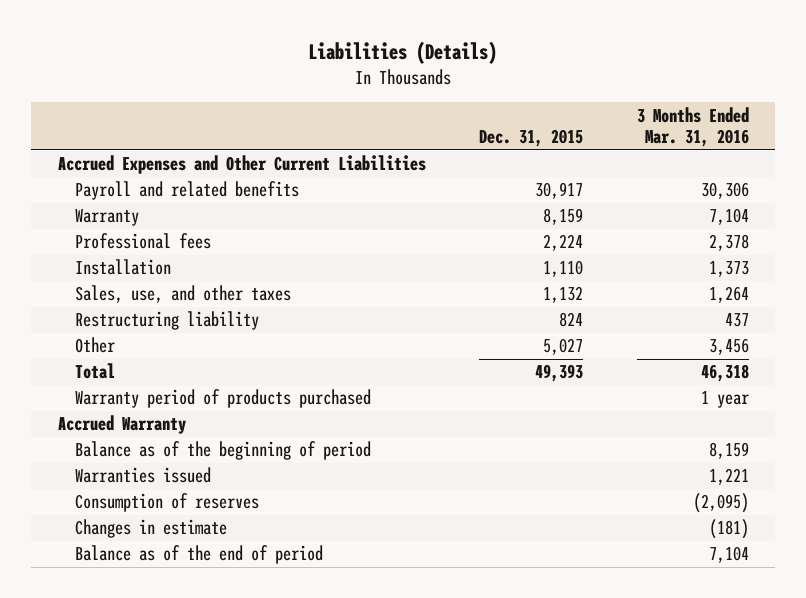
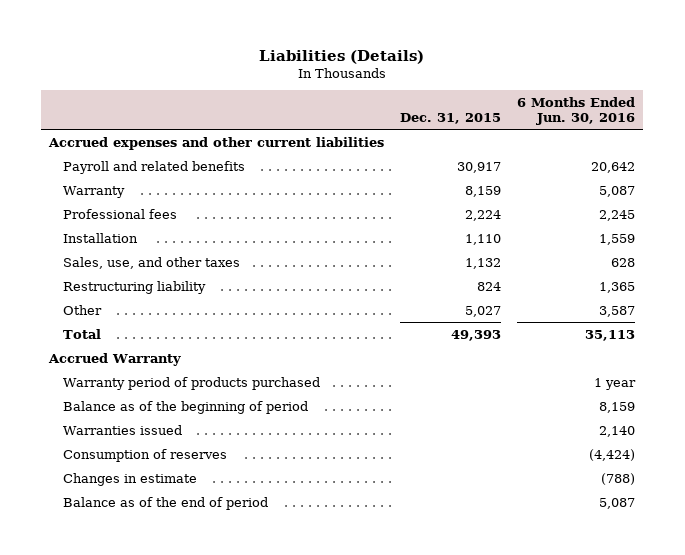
- | Dec. 31, 2015 | 3 Months Ended Mar. 31, 2016
+ | Dec. 31, 2015 | 6 Months Ended Jun. 30, 2016
- Accrued Expenses and Other Current Liabilities
+ Accrued expenses and other current liabilities
moved down: Warranty period of products purchased | | 1 year

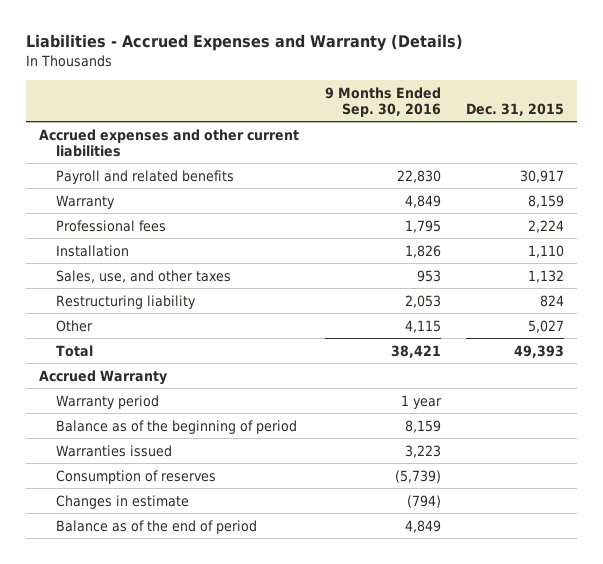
- Liabilities (Details)
+ Liabilities - Accrued Expenses and Warranty (Details)
- | Dec. 31, 2015 | 6 Months Ended Jun. 30, 2016
+ | 9 Months Ended Sep. 30, 2016 | Dec. 31, 2015
- Warranty period of products purchased | | 1 year
+ Warranty period | 1 year |

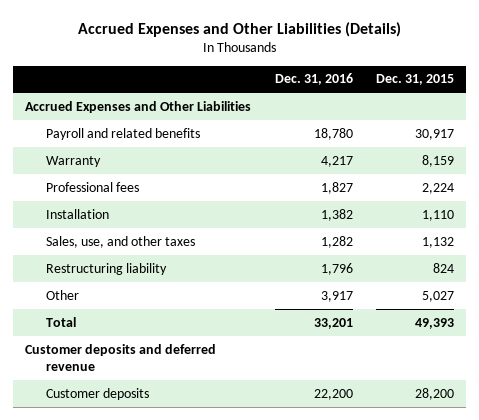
- Liabilities - Accrued Expenses and Warranty (Details)
+ Accrued Expenses and Other Liabilities (Details)
- | 9 Months Ended Sep. 30, 2016 | Dec. 31, 2015
+ | Dec. 31, 2016 | Dec. 31, 2015
- Accrued expenses and other current liabilities
+ Accrued Expenses and Other Liabilities
- Accrued Warranty
- Warranty period | 1 year |
- Balance as of the beginning of period | 8,159 |
- Warranties issued | 3,223 |
- Consumption of reserves | (5,739) |
- Changes in estimate | (794) |
- Balance as of the end of period | 4,849 |
+ Customer deposits and deferred revenue
+ Customer deposits | 22,200 | 28,200

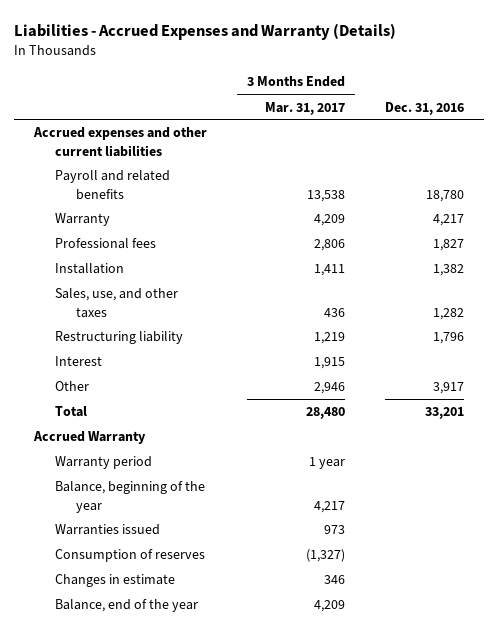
- Accrued Expenses and Other Liabilities (Details)
+ Liabilities - Accrued Expenses and Warranty (Details)
- | Dec. 31, 2016 | Dec. 31, 2015
+ | 3 Months Ended Mar. 31, 2017 | Dec. 31, 2016
- Accrued Expenses and Other Liabilities
+ Accrued expenses and other current liabilities
+ Interest | 1,915 |
- Customer deposits and deferred revenue
- Customer deposits | 22,200 | 28,200
+ Accrued Warranty
+ Warranty period | 1 year |
+ Balance, beginning of the year | 4,217 |
+ Warranties issued | 973 |
+ Consumption of reserves | (1,327) |
+ Changes in estimate | 346 |
+ Balance, end of the year | 4,209 |

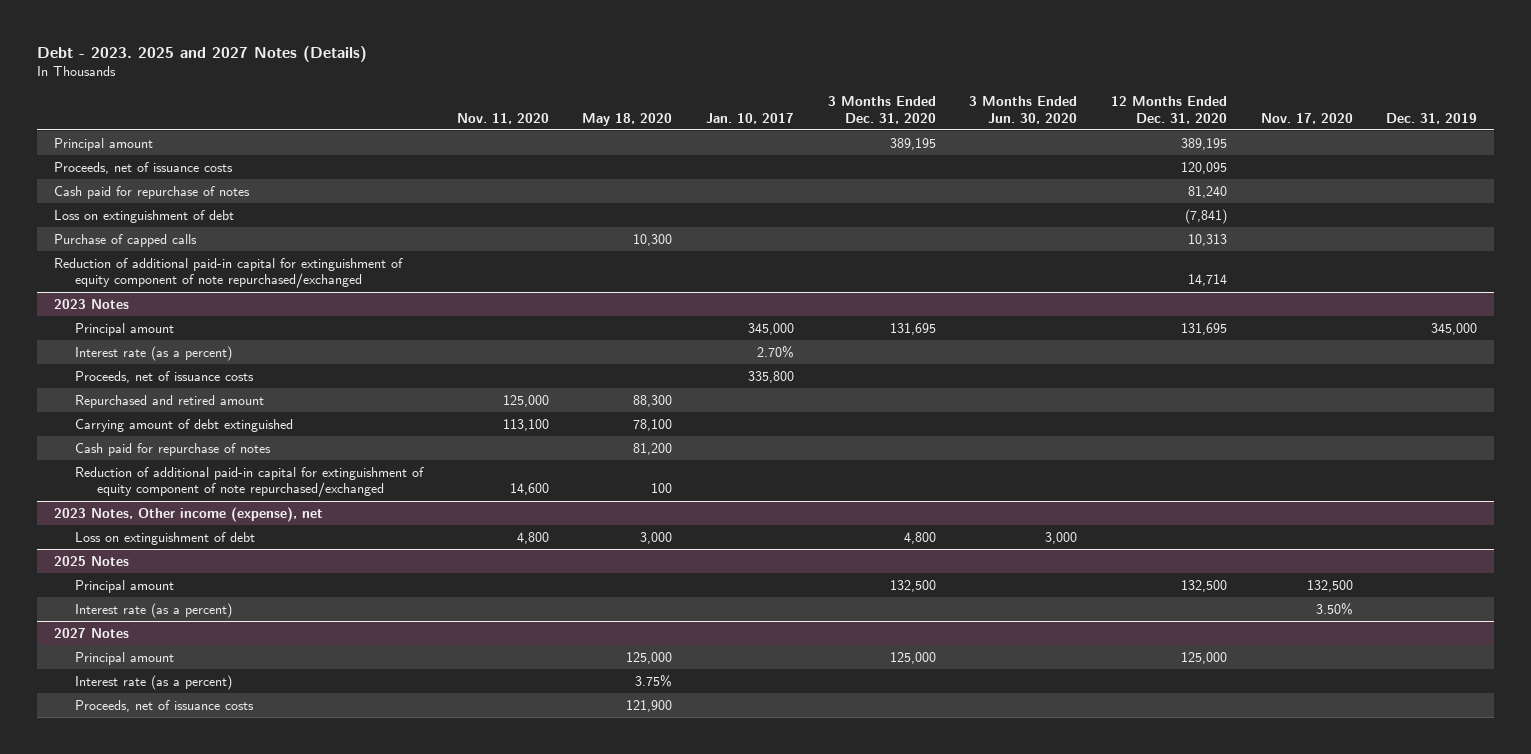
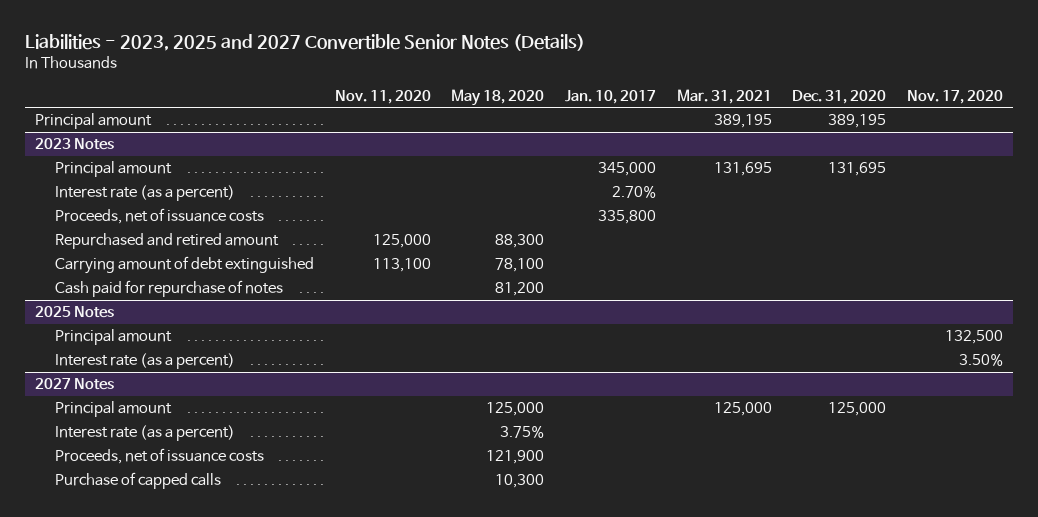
- Debt - 2023. 2025 and 2027 Notes (Details)
+ Liabilities - 2023, 2025 and 2027 Convertible Senior Notes (Details)
- | Nov. 11, 2020 | May 18, 2020 | Jan. 10, 2017 | 3 Months Ended Dec. 31, 2020 | 3 Months Ended Jun. 30, 2020 | 12 Months Ended Dec. 31, 2020 | Nov. 17, 2020 | Dec. 31, 2019
+ | Nov. 11, 2020 | May 18, 2020 | Jan. 10, 2017 | Mar. 31, 2021 | Dec. 31, 2020 | Nov. 17, 2020
- Proceeds, net of issuance costs | | | | | | 120,095 | |
- Cash paid for repurchase of notes | | | | | | 81,240 | |
- Loss on extinguishment of debt | | | | | | (7,841) | |
- Purchase of capped calls | | 10,300 | | | | 10,313 | |
- Reduction of additional paid-in capital for extinguishment of equity component of note repurchased/exchanged | | | | | | 14,714 | |
@ 2023 Notes
- Reduction of additional paid-in capital for extinguishment of equity component of note repurchased/exchanged | 14,600 | 100 | | | | | |
- 2023 Notes, Other income (expense), net
- Loss on extinguishment of debt | 4,800 | 3,000 | | 4,800 | 3,000 | | |
@ 2027 Notes
+ Purchase of capped calls | | 10,300 | | | |

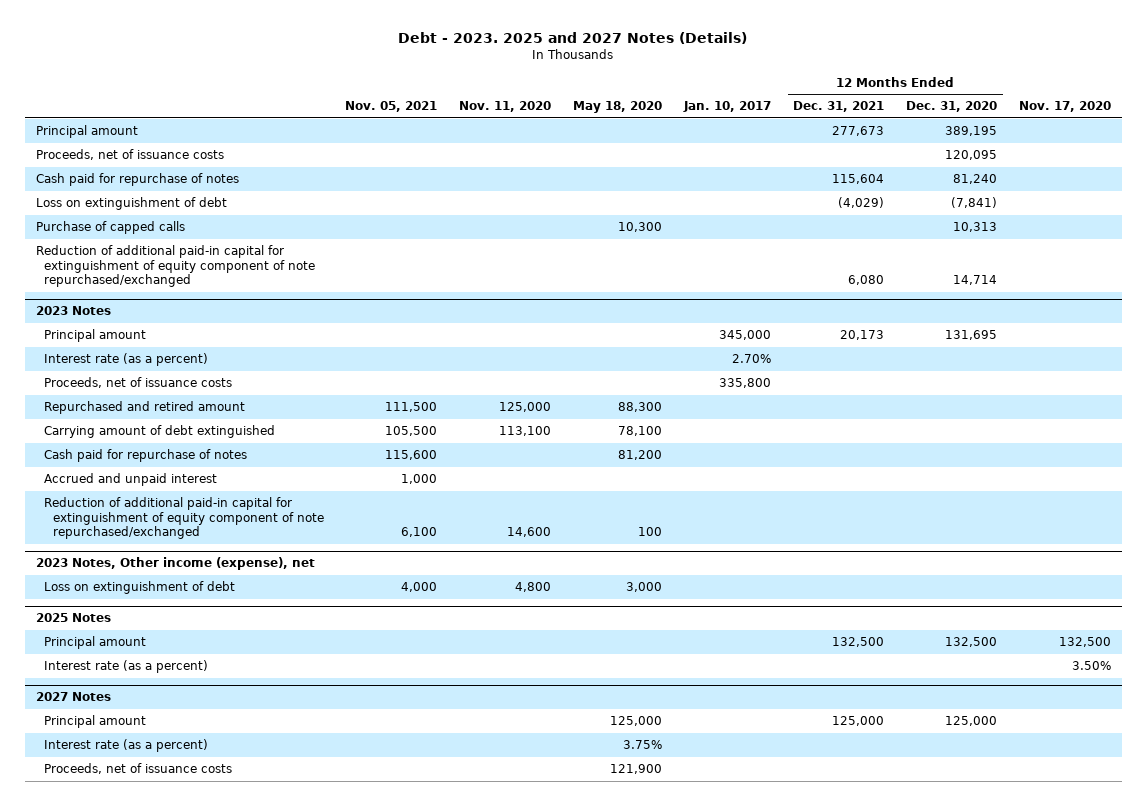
- Liabilities - 2023, 2025 and 2027 Convertible Senior Notes (Details)
+ Debt - 2023. 2025 and 2027 Notes (Details)
- | Nov. 11, 2020 | May 18, 2020 | Jan. 10, 2017 | Mar. 31, 2021 | Dec. 31, 2020 | Nov. 17, 2020
+ | Nov. 05, 2021 | Nov. 11, 2020 | May 18, 2020 | Jan. 10, 2017 | 12 Months Ended Dec. 31, 2021 | 12 Months Ended Dec. 31, 2020 | Nov. 17, 2020
+ Proceeds, net of issuance costs | | | | | | 120,095 |
+ Cash paid for repurchase of notes | | | | | 115,604 | 81,240 |
+ Loss on extinguishment of debt | | | | | (4,029) | (7,841) |
+ Purchase of capped calls | | | 10,300 | | | 10,313 |
+ Reduction of additional paid-in capital for extinguishment of equity component of note repurchased/exchanged | | | | | 6,080 | 14,714 |
@ 2023 Notes
+ Accrued and unpaid interest | 1,000 | | | | | |
+ Reduction of additional paid-in capital for extinguishment of equity component of note repurchased/exchanged | 6,100 | 14,600 | 100 | | | |
+ 2023 Notes, Other income (expense), net
+ Loss on extinguishment of debt | 4,000 | 4,800 | 3,000 | | | |
@ 2027 Notes
- Purchase of capped calls | | 10,300 | | | |

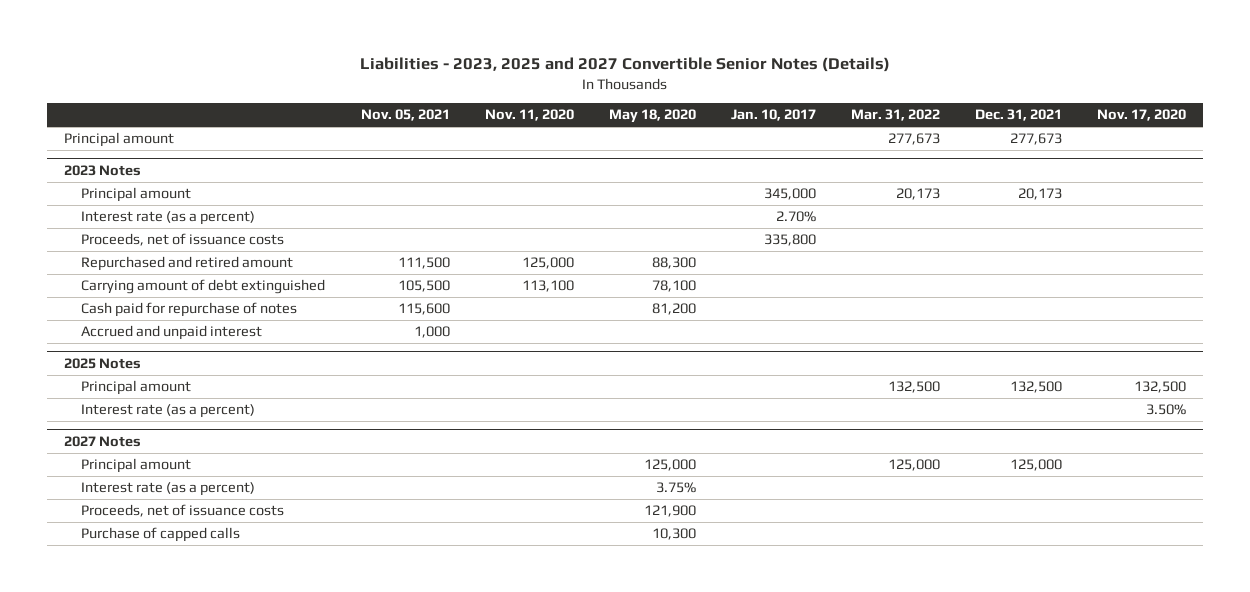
- Debt - 2023. 2025 and 2027 Notes (Details)
+ Liabilities - 2023, 2025 and 2027 Convertible Senior Notes (Details)
- | Nov. 05, 2021 | Nov. 11, 2020 | May 18, 2020 | Jan. 10, 2017 | 12 Months Ended Dec. 31, 2021 | 12 Months Ended Dec. 31, 2020 | Nov. 17, 2020
+ | Nov. 05, 2021 | Nov. 11, 2020 | May 18, 2020 | Jan. 10, 2017 | Mar. 31, 2022 | Dec. 31, 2021 | Nov. 17, 2020
- Proceeds, net of issuance costs | | | | | | 120,095 |
- Cash paid for repurchase of notes | | | | | 115,604 | 81,240 |
- Loss on extinguishment of debt | | | | | (4,029) | (7,841) |
- Purchase of capped calls | | | 10,300 | | | 10,313 |
- Reduction of additional paid-in capital for extinguishment of equity component of note repurchased/exchanged | | | | | 6,080 | 14,714 |
@ 2023 Notes
- Reduction of additional paid-in capital for extinguishment of equity component of note repurchased/exchanged | 6,100 | 14,600 | 100 | | | |
- 2023 Notes, Other income (expense), net
- Loss on extinguishment of debt | 4,000 | 4,800 | 3,000 | | | |
@ 2027 Notes
+ Purchase of capped calls | | | 10,300 | | | |

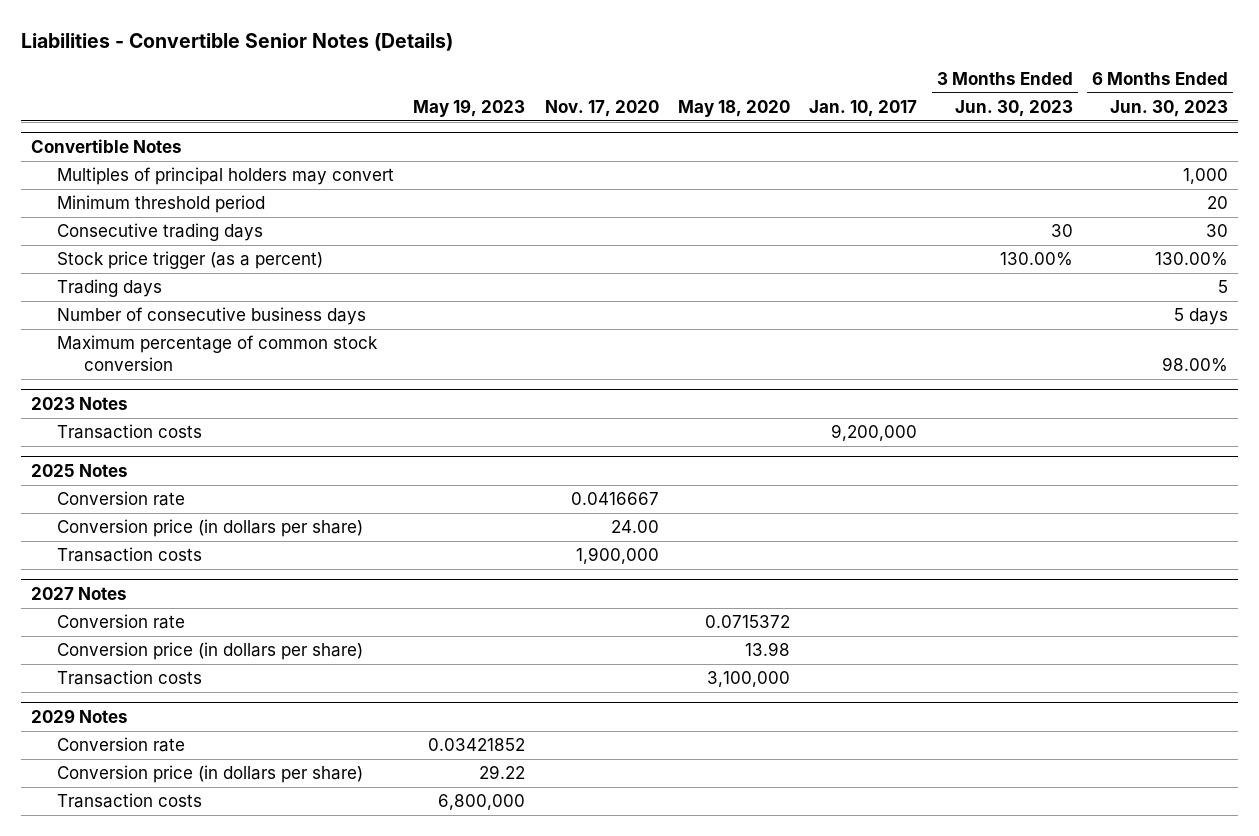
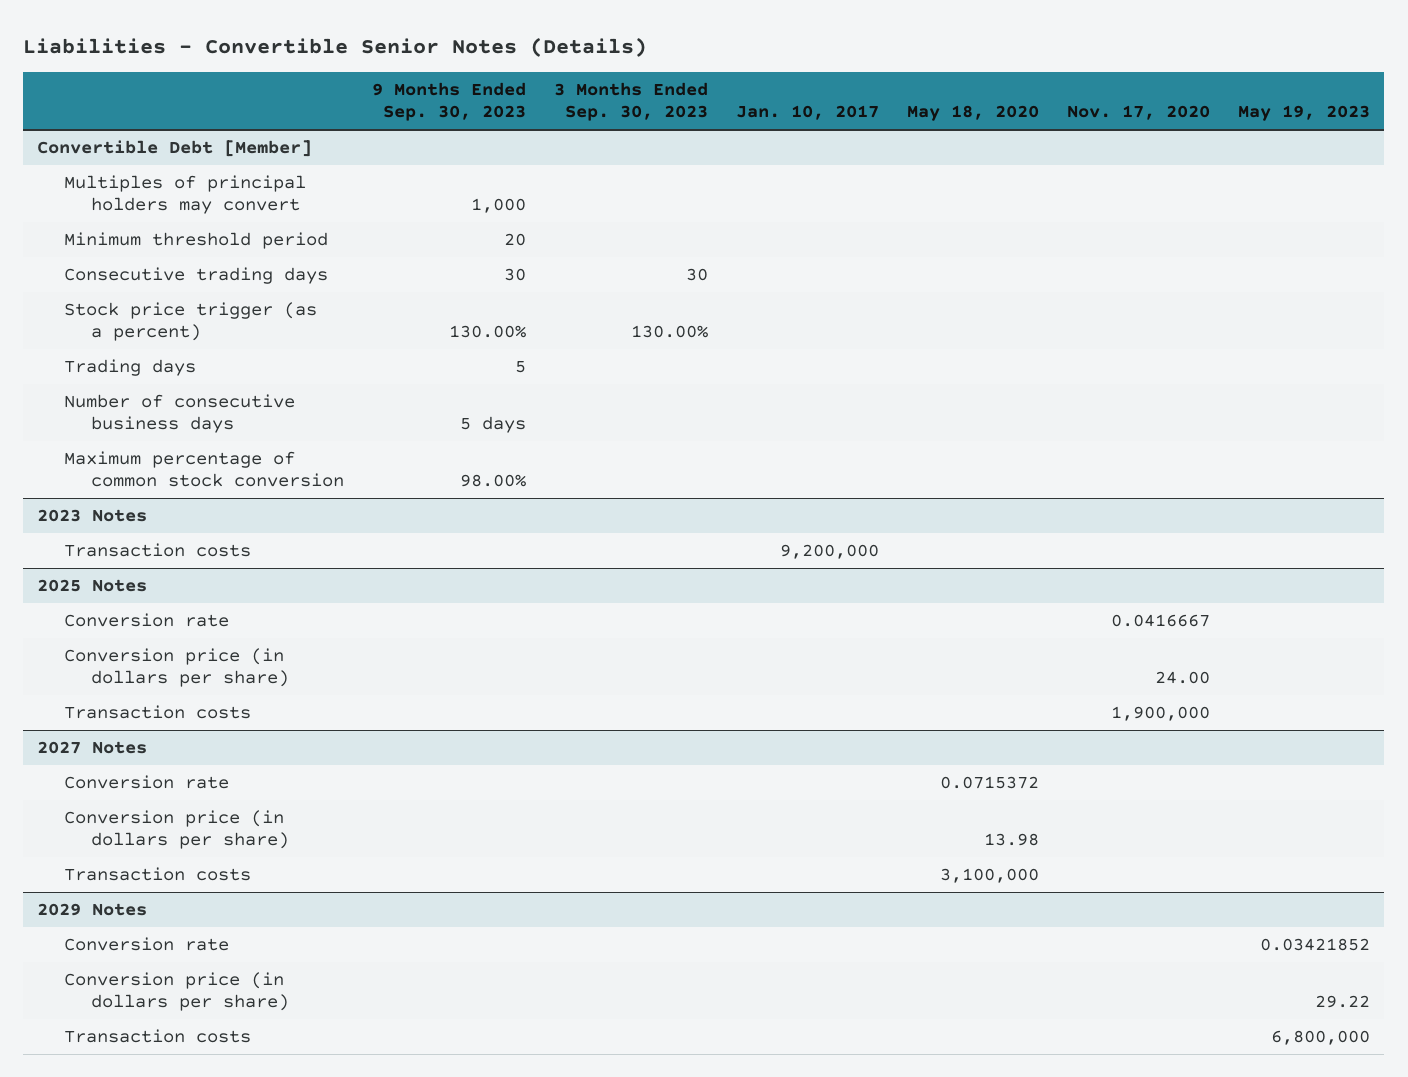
- | May 19, 2023 | Nov. 17, 2020 | May 18, 2020 | Jan. 10, 2017 | 3 Months Ended Jun. 30, 2023 | 6 Months Ended Jun. 30, 2023
+ | 9 Months Ended Sep. 30, 2023 | 3 Months Ended Sep. 30, 2023 | Jan. 10, 2017 | May 18, 2020 | Nov. 17, 2020 | May 19, 2023
- Convertible Notes
+ Convertible Debt [Member]

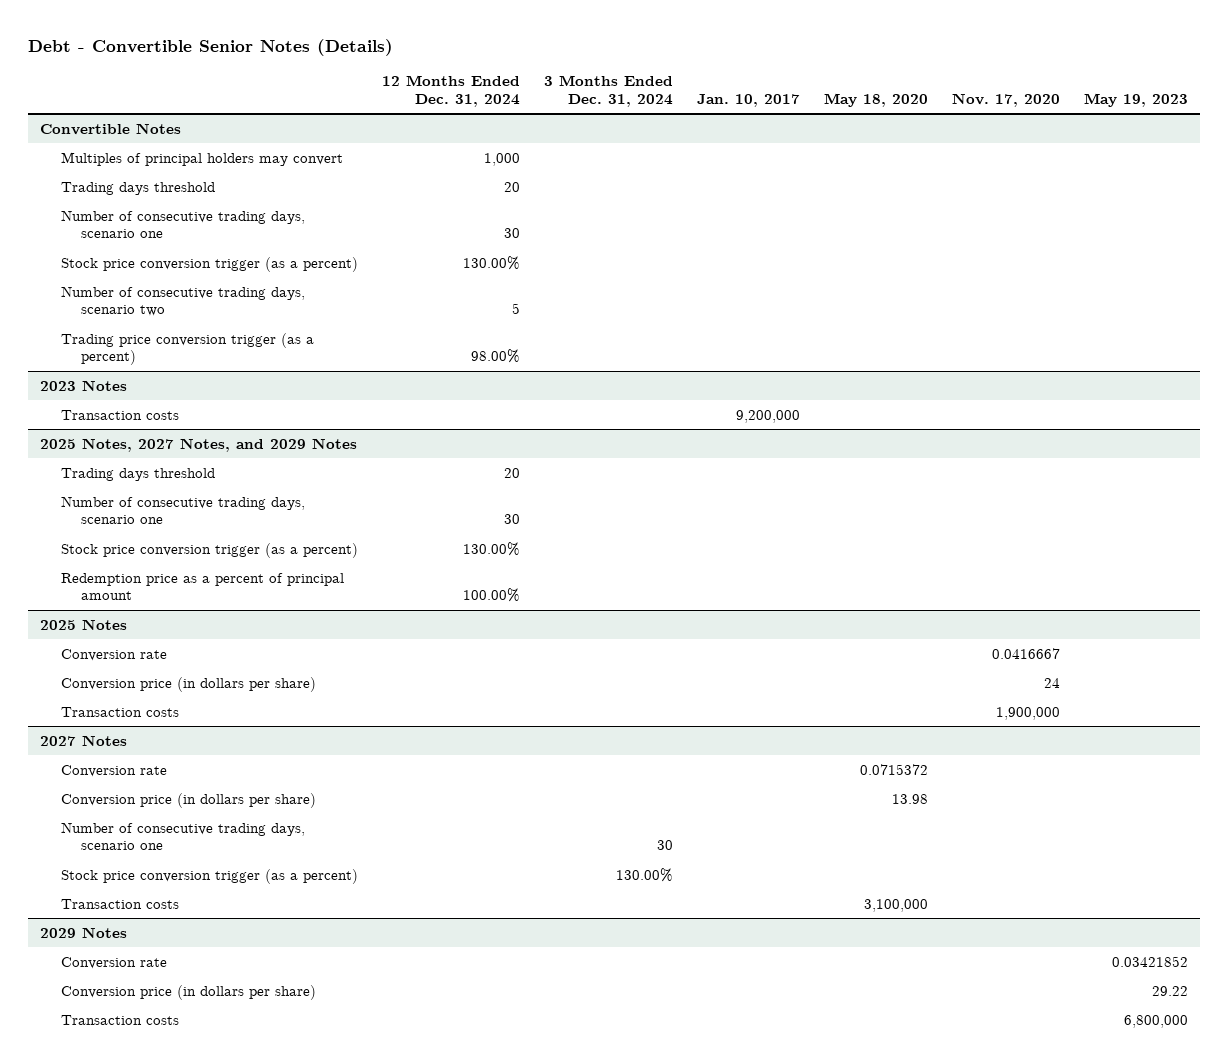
- Liabilities - Convertible Senior Notes (Details)
+ Debt - Convertible Senior Notes (Details)
- | 9 Months Ended Sep. 30, 2023 | 3 Months Ended Sep. 30, 2023 | Jan. 10, 2017 | May 18, 2020 | Nov. 17, 2020 | May 19, 2023
+ | 12 Months Ended Dec. 31, 2024 | 3 Months Ended Dec. 31, 2024 | Jan. 10, 2017 | May 18, 2020 | Nov. 17, 2020 | May 19, 2023
- Convertible Debt [Member]
+ Convertible Notes
- Minimum threshold period | 20 | | | | |
- Consecutive trading days | 30 | 30 | | | |
- Stock price trigger (as a percent) | 130.00% | 130.00% | | | |
- Trading days | 5 | | | | |
- Number of consecutive business days | 5 days | | | | |
- Maximum percentage of common stock conversion | 98.00% | | | | |
+ Trading days threshold | 20 | | | | |
+ Number of consecutive trading days, scenario one | 30 | | | | |
+ Stock price conversion trigger (as a percent) | 130.00% | | | | |
+ Number of consecutive trading days, scenario two | 5 | | | | |
+ Trading price conversion trigger (as a percent) | 98.00% | | | | |
+ 2025 Notes, 2027 Notes, and 2029 Notes
+ Trading days threshold | 20 | | | | |
+ Number of consecutive trading days, scenario one | 30 | | | | |
+ Stock price conversion trigger (as a percent) | 130.00% | | | | |
+ Redemption price as a percent of principal amount | 100.00% | | | | |
@ 2025 Notes
- Conversion price (in dollars per share) | | | | | 24.00 |
+ Conversion price (in dollars per share) | | | | | 24 |
@ 2027 Notes
+ Number of consecutive trading days, scenario one | | 30 | | | |
+ Stock price conversion trigger (as a percent) | | 130.00% | | | |

